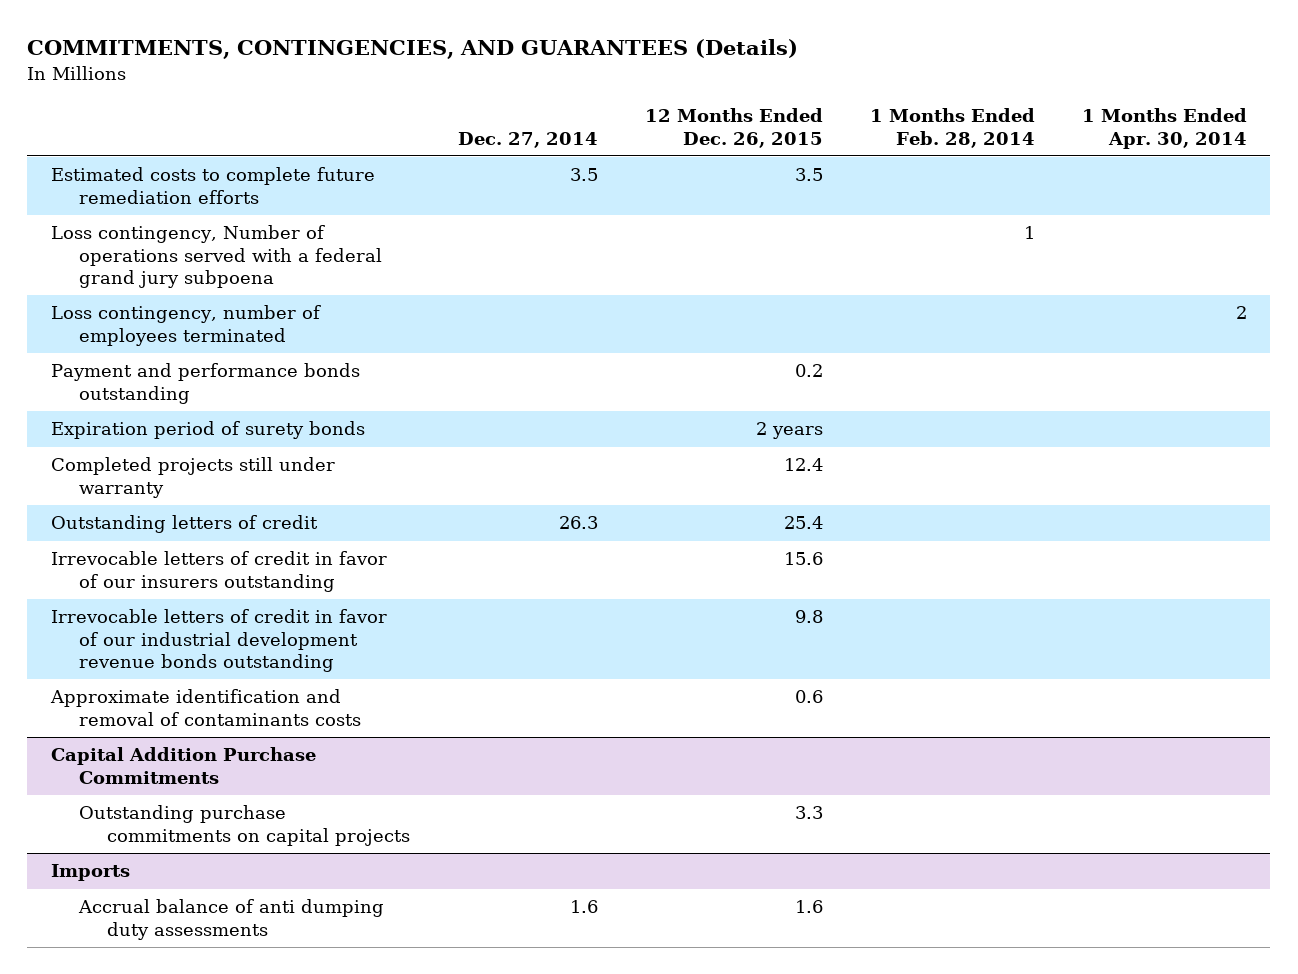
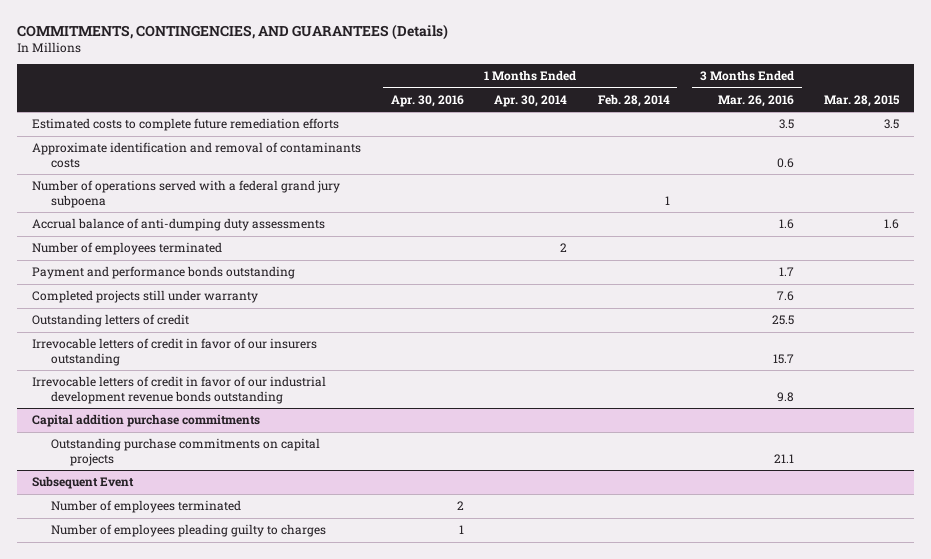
- | Dec. 27, 2014 | 12 Months Ended Dec. 26, 2015 | 1 Months Ended Feb. 28, 2014 | 1 Months Ended Apr. 30, 2014
+ | 1 Months Ended Apr. 30, 2016 | 1 Months Ended Apr. 30, 2014 | 1 Months Ended Feb. 28, 2014 | 3 Months Ended Mar. 26, 2016 | Mar. 28, 2015
- Loss contingency, Number of operations served with a federal grand jury subpoena | | | 1 |
- Loss contingency, number of employees terminated | | | | 2
moved up: Approximate identification and removal of contaminants costs | | | | 0.6 |
+ Number of operations served with a federal grand jury subpoena | | | 1 | |
+ Accrual balance of anti-dumping duty assessments | | | | 1.6 | 1.6
+ Number of employees terminated | | 2 | | |
- Expiration period of surety bonds | | 2 years | |
- Capital Addition Purchase Commitments
+ Capital addition purchase commitments
- Imports
- Accrual balance of anti dumping duty assessments | 1.6 | 1.6 | |
+ Subsequent Event
+ Number of employees terminated | 2 | | | |
+ Number of employees pleading guilty to charges | 1 | | | |

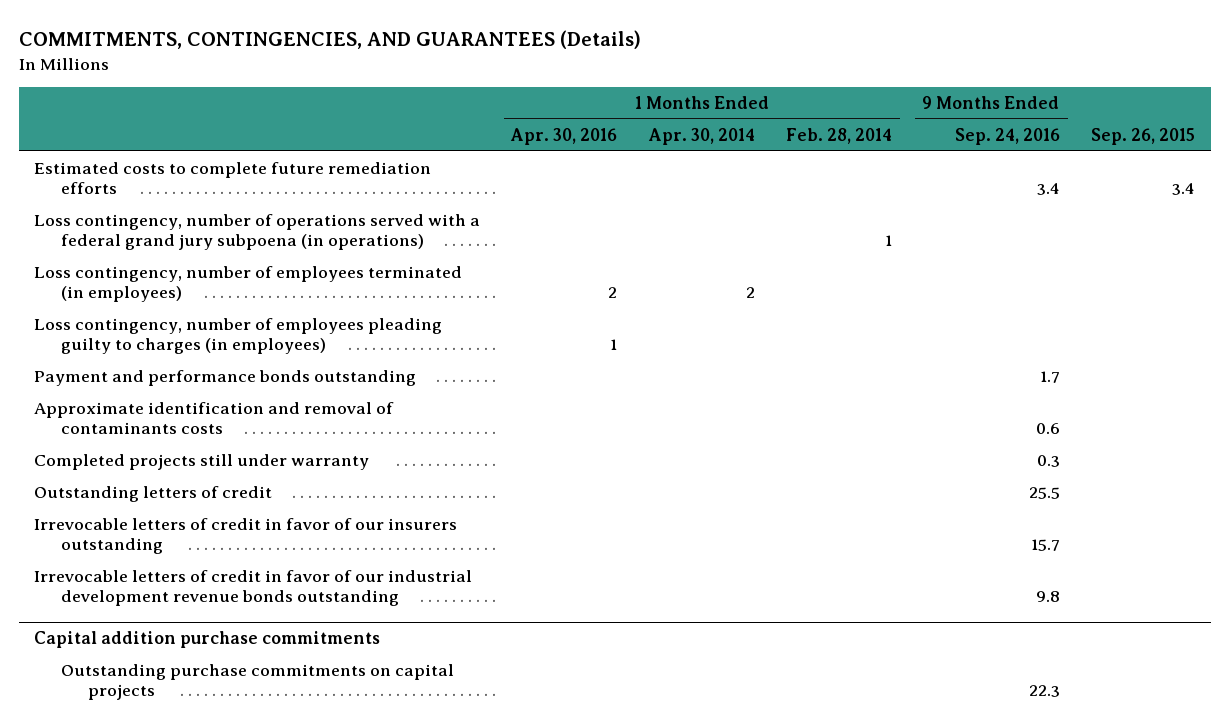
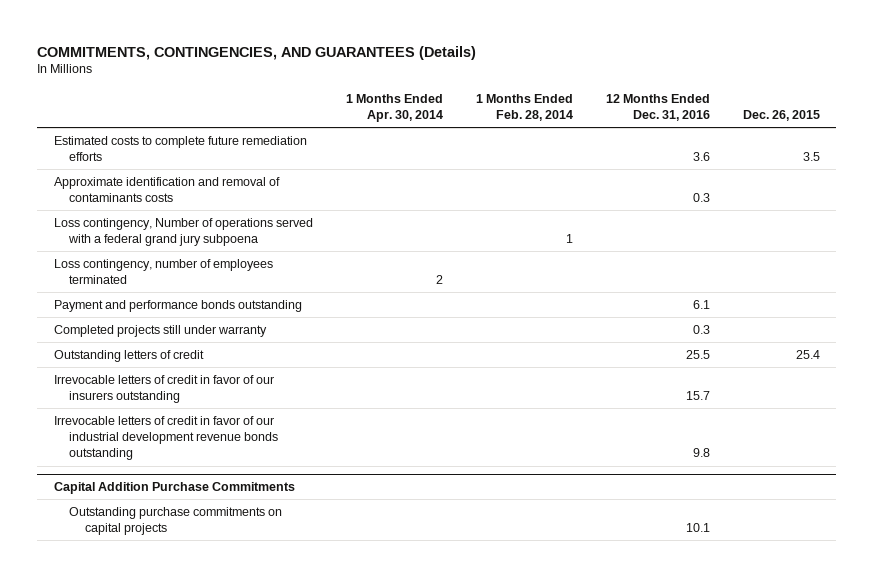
- | 1 Months Ended Apr. 30, 2016 | 1 Months Ended Apr. 30, 2014 | 1 Months Ended Feb. 28, 2014 | 9 Months Ended Sep. 24, 2016 | Sep. 26, 2015
+ | 1 Months Ended Apr. 30, 2014 | 1 Months Ended Feb. 28, 2014 | 12 Months Ended Dec. 31, 2016 | Dec. 26, 2015
- Loss contingency, number of operations served with a federal grand jury subpoena (in operations) | | | 1 | |
- Loss contingency, number of employees terminated (in employees) | 2 | 2 | | |
- Loss contingency, number of employees pleading guilty to charges (in employees) | 1 | | | |
+ Loss contingency, Number of operations served with a federal grand jury subpoena | | 1 | |
+ Loss contingency, number of employees terminated | 2 | | |
moved down: Payment and performance bonds outstanding | | | 6.1 |
- Capital addition purchase commitments
+ Capital Addition Purchase Commitments

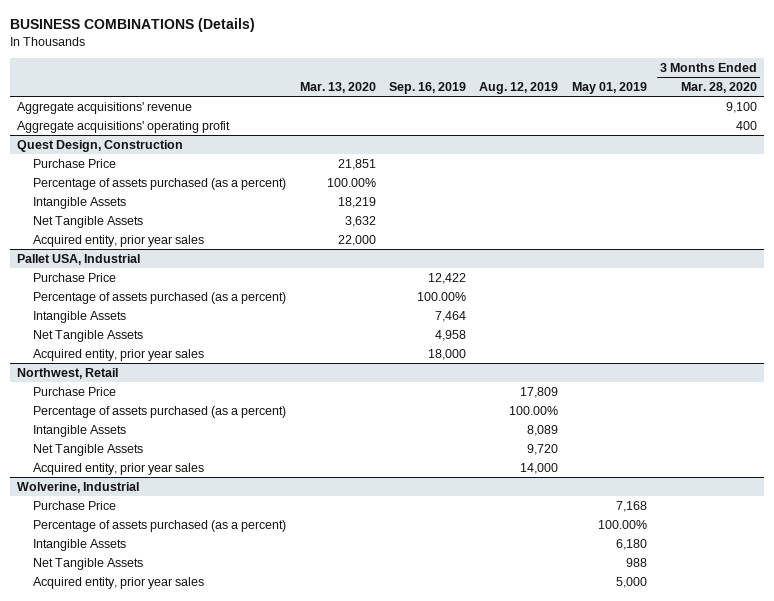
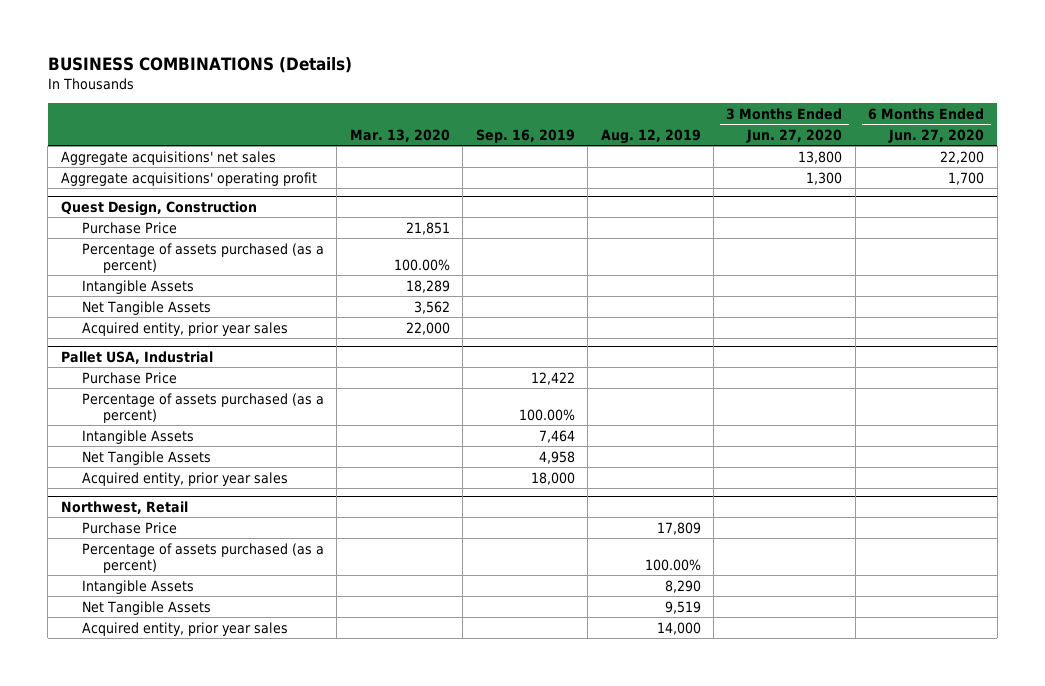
- | Mar. 13, 2020 | Sep. 16, 2019 | Aug. 12, 2019 | May 01, 2019 | 3 Months Ended Mar. 28, 2020
+ | Mar. 13, 2020 | Sep. 16, 2019 | Aug. 12, 2019 | 3 Months Ended Jun. 27, 2020 | 6 Months Ended Jun. 27, 2020
- Aggregate acquisitions' revenue | | | | | 9,100
+ Aggregate acquisitions' net sales | | | | 13,800 | 22,200
@ Quest Design, Construction
- Intangible Assets | 18,219 | | | |
- Net Tangible Assets | 3,632 | | | |
+ Intangible Assets | 18,289 | | | |
+ Net Tangible Assets | 3,562 | | | |
@ Northwest, Retail
- Intangible Assets | | | 8,089 | |
- Net Tangible Assets | | | 9,720 | |
+ Intangible Assets | | | 8,290 | |
+ Net Tangible Assets | | | 9,519 | |
- Wolverine, Industrial
- Purchase Price | | | | 7,168 |
- Percentage of assets purchased (as a percent) | | | | 100.00% |
- Intangible Assets | | | | 6,180 |
- Net Tangible Assets | | | | 988 |
- Acquired entity, prior year sales | | | | 5,000 |

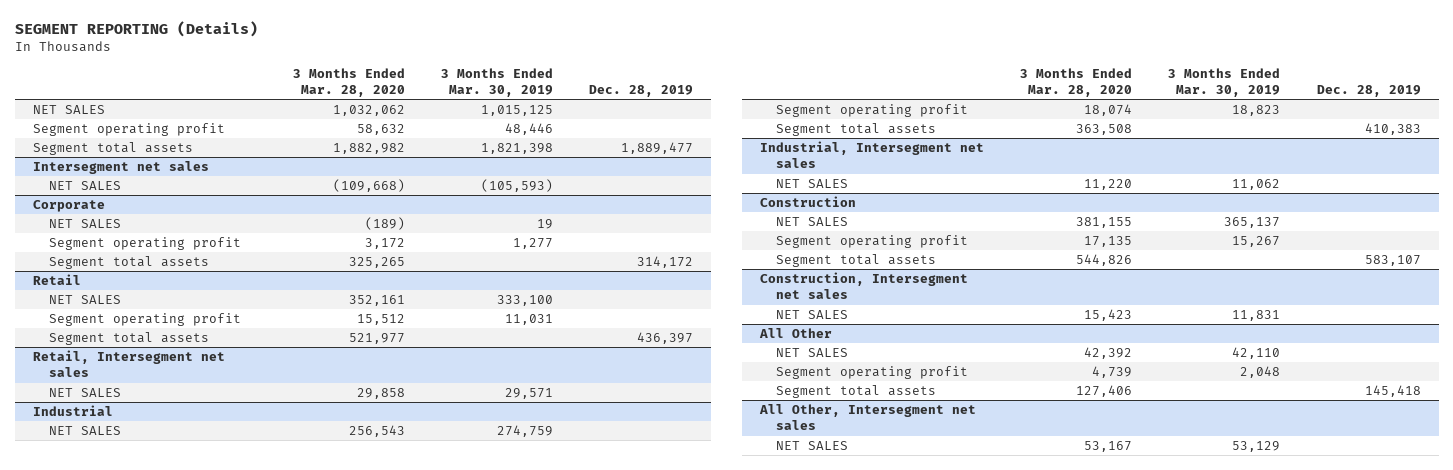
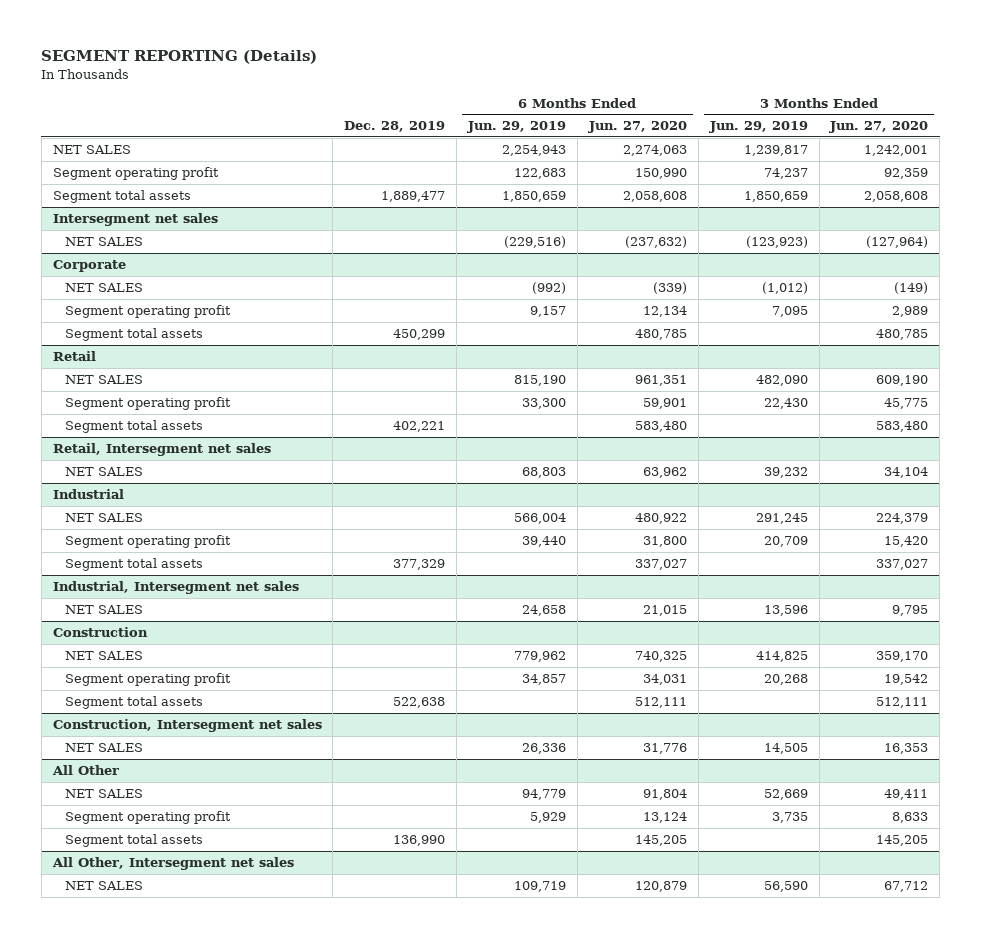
- | 3 Months Ended Mar. 28, 2020 | 3 Months Ended Mar. 30, 2019 | Dec. 28, 2019
+ | Dec. 28, 2019 | 6 Months Ended Jun. 29, 2019 | 6 Months Ended Jun. 27, 2020 | 3 Months Ended Jun. 29, 2019 | 3 Months Ended Jun. 27, 2020
@ Corporate
- Segment total assets | 325,265 | | 314,172
+ Segment total assets | 450,299 | | 480,785 | | 480,785
@ Retail
- Segment total assets | 521,977 | | 436,397
+ Segment total assets | 402,221 | | 583,480 | | 583,480
@ Industrial
- Segment total assets | 363,508 | | 410,383
+ Segment total assets | 377,329 | | 337,027 | | 337,027
@ Construction
- Segment total assets | 544,826 | | 583,107
+ Segment total assets | 522,638 | | 512,111 | | 512,111
@ All Other
- Segment total assets | 127,406 | | 145,418
+ Segment total assets | 136,990 | | 145,205 | | 145,205

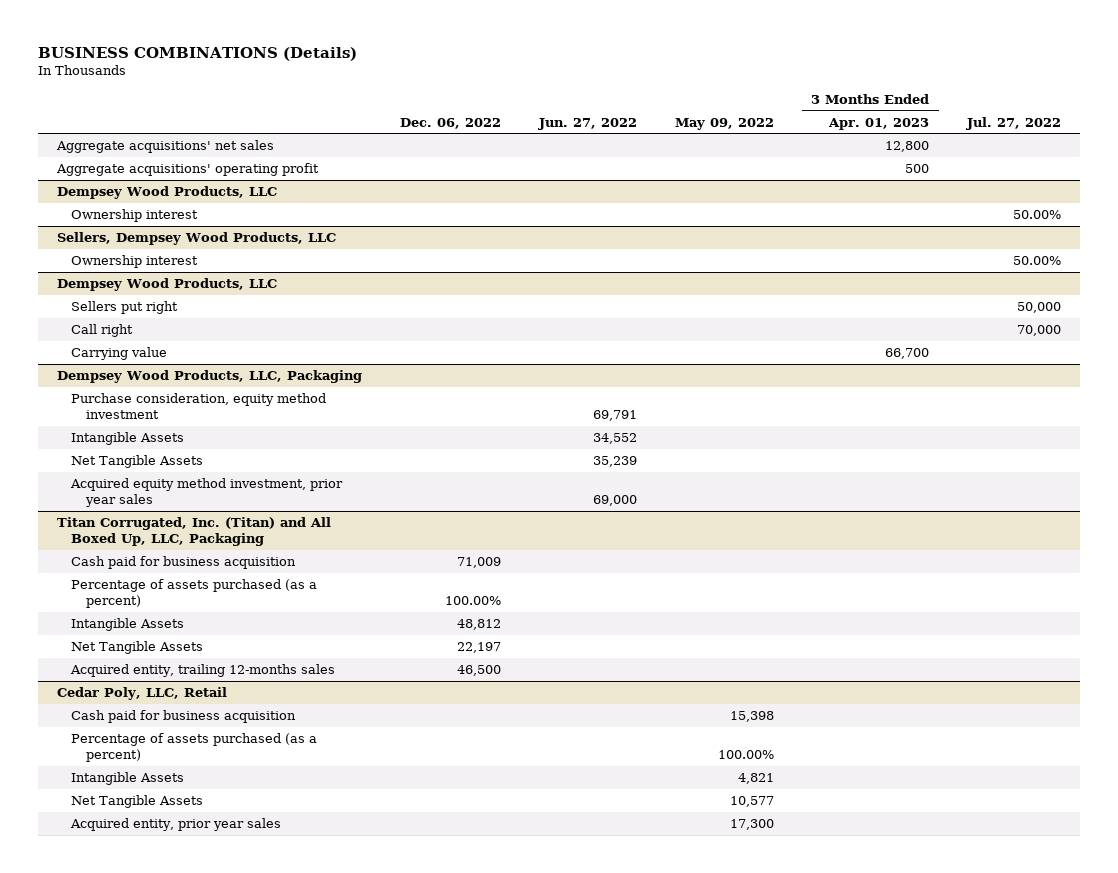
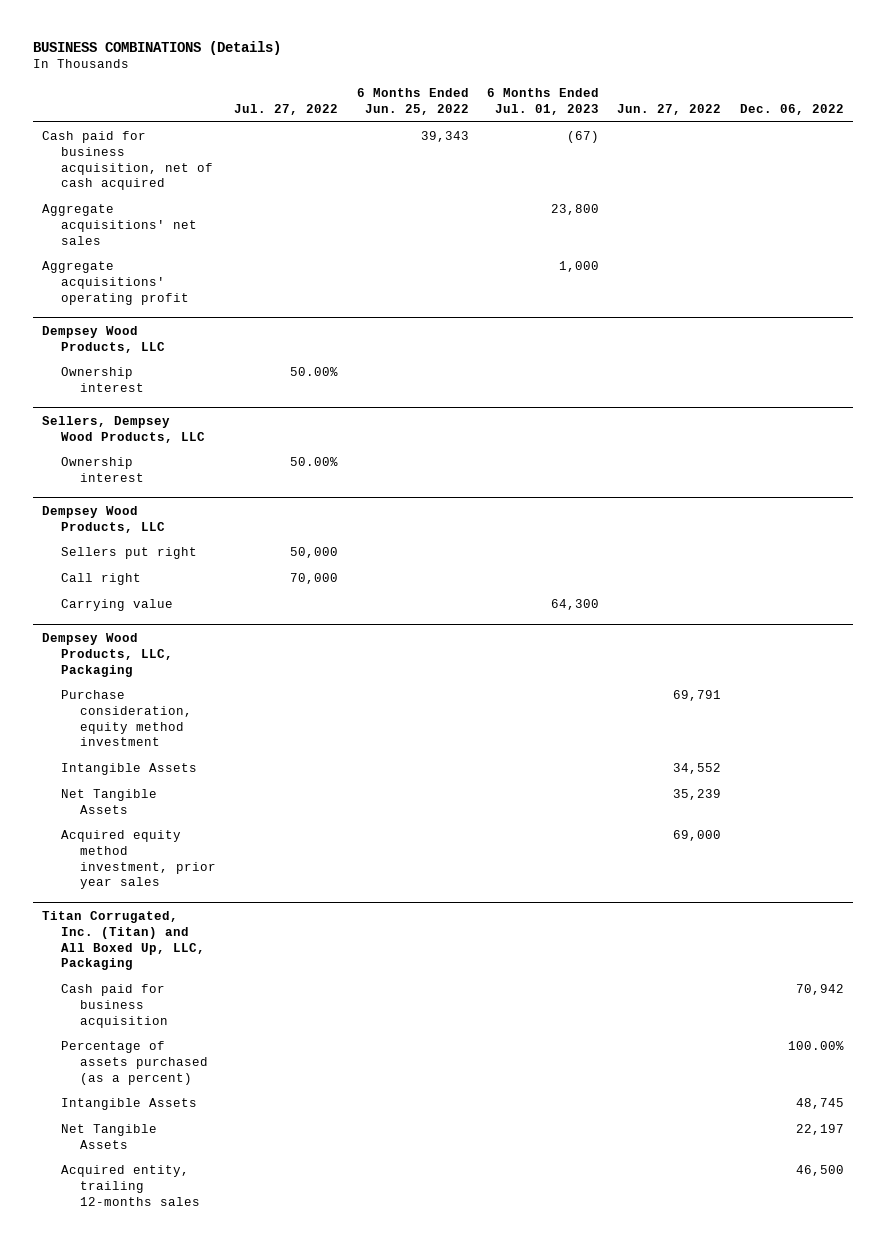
- | Dec. 06, 2022 | Jun. 27, 2022 | May 09, 2022 | 3 Months Ended Apr. 01, 2023 | Jul. 27, 2022
+ | Jul. 27, 2022 | 6 Months Ended Jun. 25, 2022 | 6 Months Ended Jul. 01, 2023 | Jun. 27, 2022 | Dec. 06, 2022
+ Cash paid for business acquisition, net of cash acquired | | 39,343 | (67) | |
@ Titan Corrugated, Inc. (Titan) and All Boxed Up, LLC, Packaging
- Cash paid for business acquisition | 71,009 | | | |
+ Cash paid for business acquisition | | | | | 70,942
- Intangible Assets | 48,812 | | | |
+ Intangible Assets | | | | | 48,745
- Cedar Poly, LLC, Retail
- Cash paid for business acquisition | | | 15,398 | |
- Percentage of assets purchased (as a percent) | | | 100.00% | |
- Intangible Assets | | | 4,821 | |
- Net Tangible Assets | | | 10,577 | |
- Acquired entity, prior year sales | | | 17,300 | |

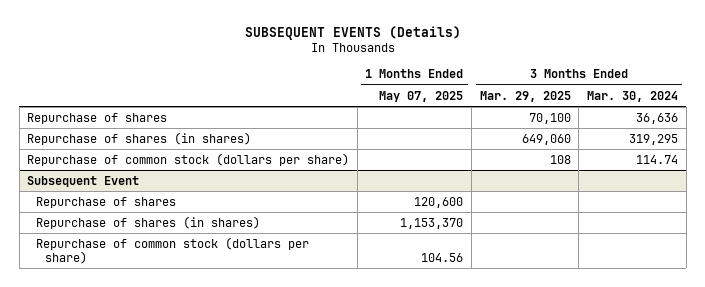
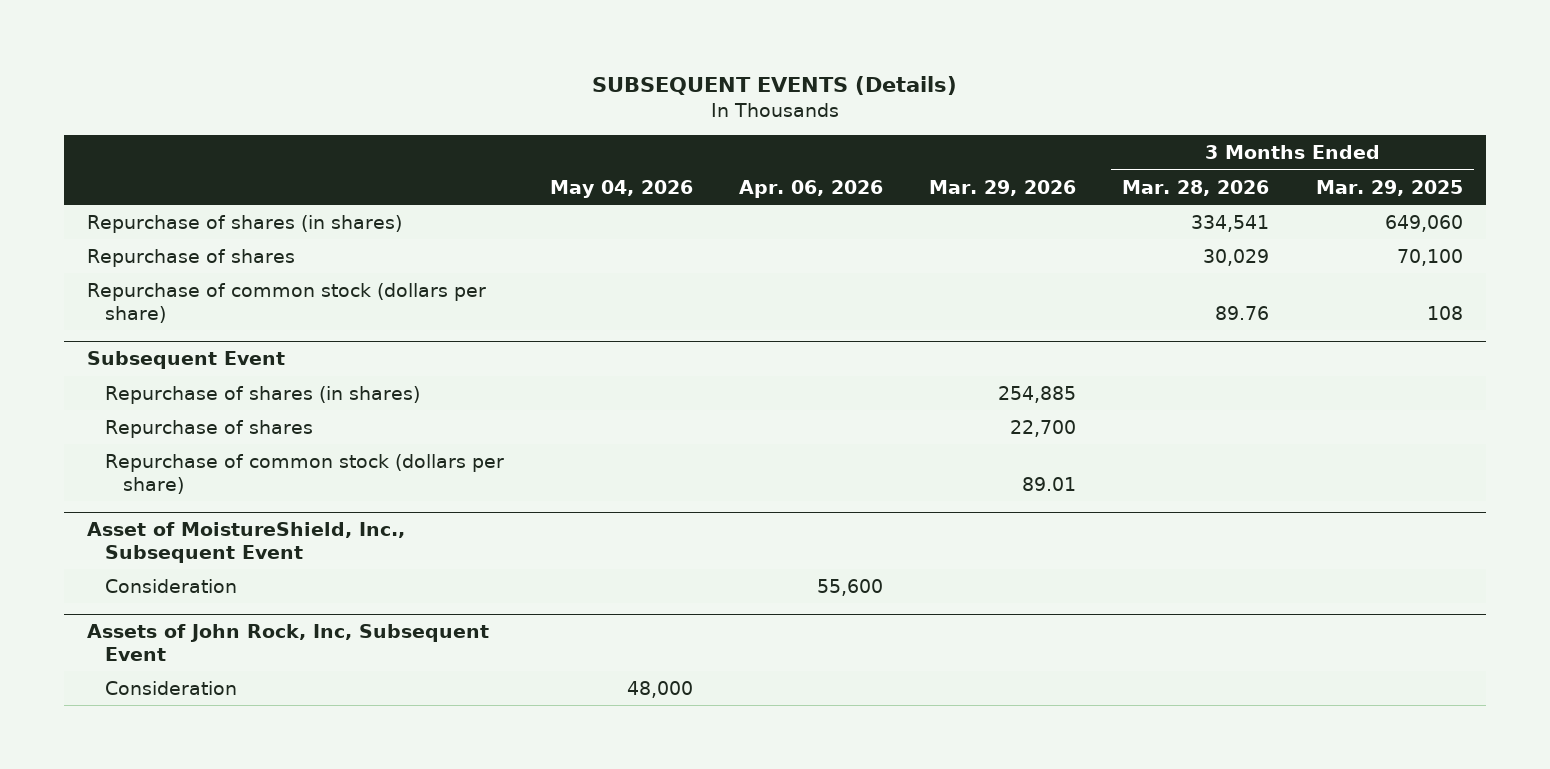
- | 1 Months Ended May 07, 2025 | 3 Months Ended Mar. 29, 2025 | 3 Months Ended Mar. 30, 2024
+ | May 04, 2026 | Apr. 06, 2026 | Mar. 29, 2026 | 3 Months Ended Mar. 28, 2026 | 3 Months Ended Mar. 29, 2025
moved down: Repurchase of shares | | | | 30,029 | 70,100
@ Subsequent Event
moved down: Repurchase of shares | | | 22,700 | |
+ Asset of MoistureShield, Inc., Subsequent Event
+ Consideration | | 55,600 | | |
+ Assets of John Rock, Inc, Subsequent Event
+ Consideration | 48,000 | | | |

